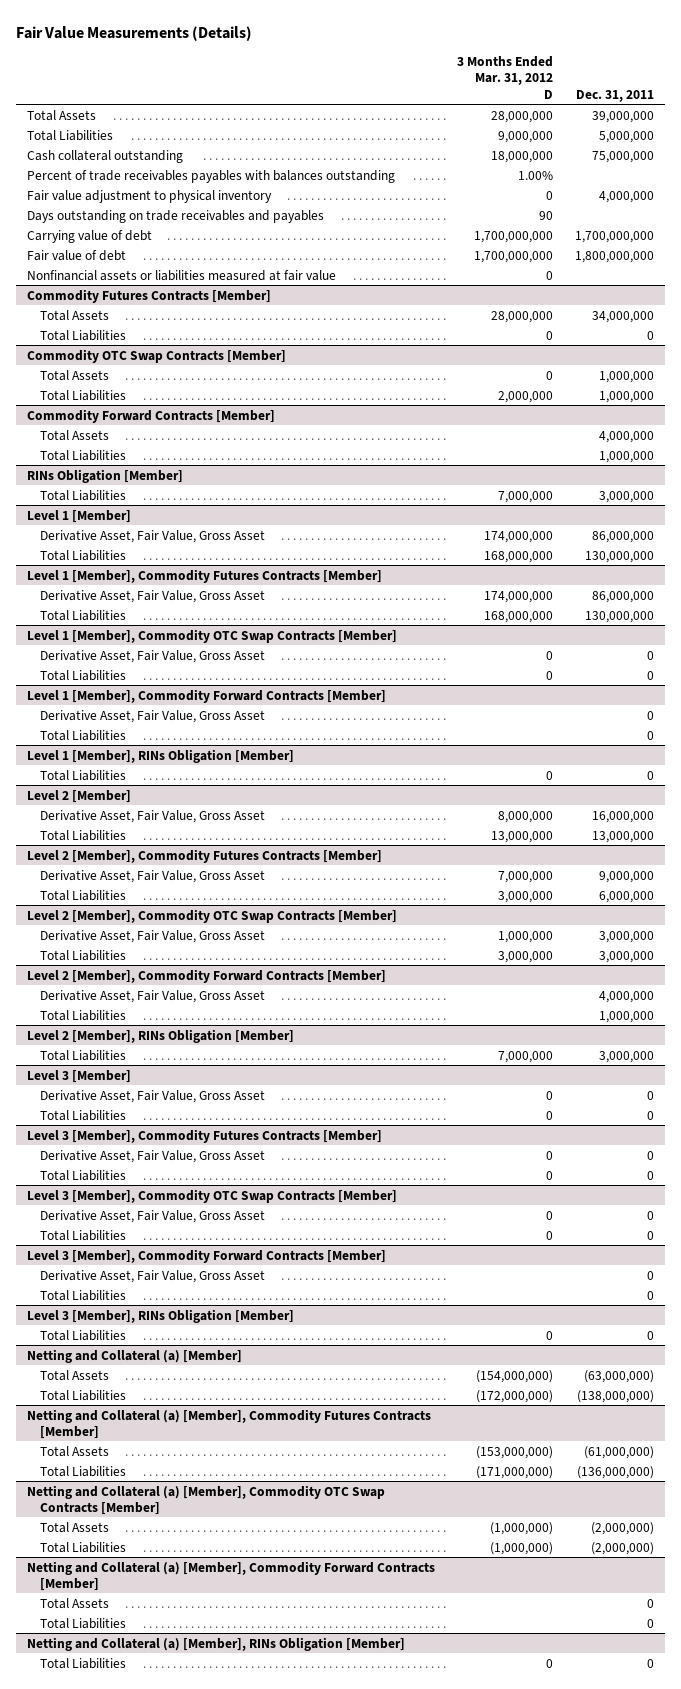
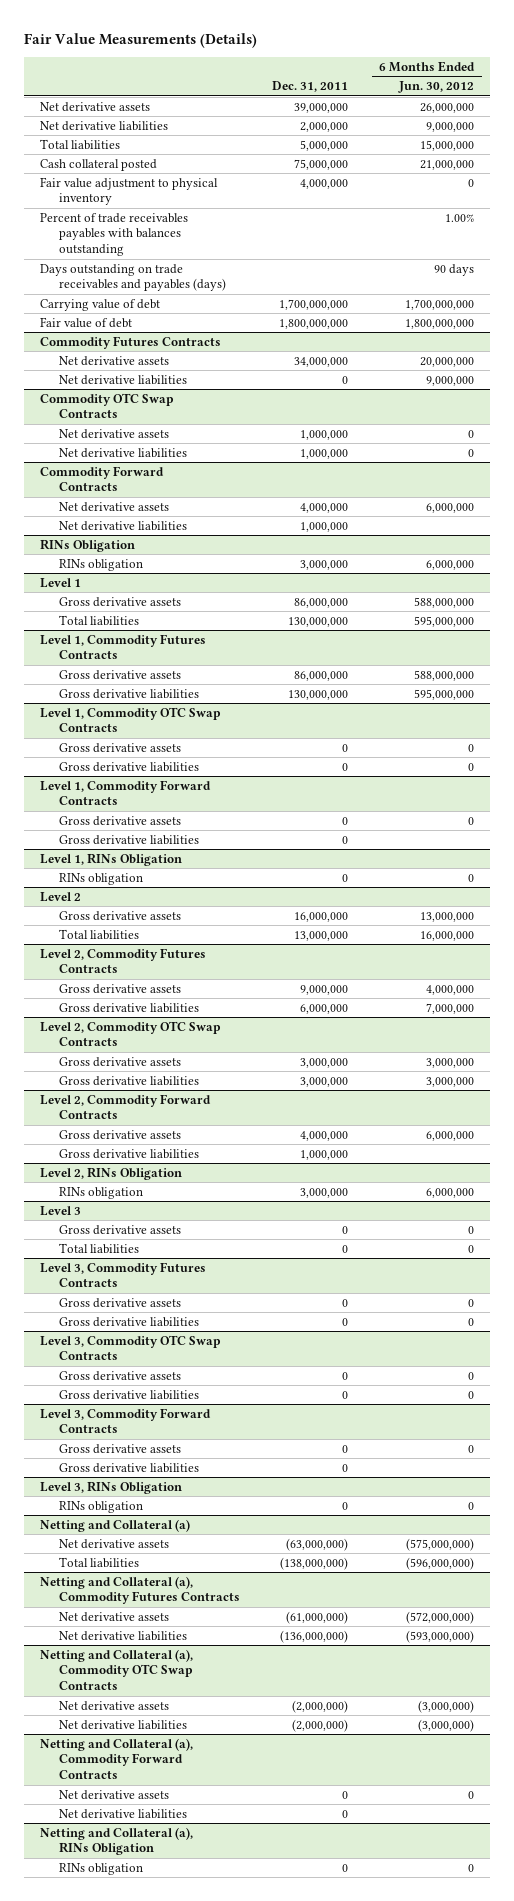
- | 3 Months Ended Mar. 31, 2012 D | Dec. 31, 2011
+ | Dec. 31, 2011 | 6 Months Ended Jun. 30, 2012
- Total Assets | 28,000,000 | 39,000,000
- Total Liabilities | 9,000,000 | 5,000,000
- Cash collateral outstanding | 18,000,000 | 75,000,000
+ Net derivative assets | 39,000,000 | 26,000,000
+ Net derivative liabilities | 2,000,000 | 9,000,000
+ Total liabilities | 5,000,000 | 15,000,000
+ Cash collateral posted | 75,000,000 | 21,000,000
- Days outstanding on trade receivables and payables | 90 |
moved down: Percent of trade receivables payables with balances outstanding | | 1.00%
+ Days outstanding on trade receivables and payables (days) | | 90 days
- Nonfinancial assets or liabilities measured at fair value | 0 |
- Commodity Futures Contracts [Member]
- Total Assets | 28,000,000 | 34,000,000
- Total Liabilities | 0 | 0
- Commodity OTC Swap Contracts [Member]
- Total Assets | 0 | 1,000,000
- Total Liabilities | 2,000,000 | 1,000,000
- Commodity Forward Contracts [Member]
- Total Assets | | 4,000,000
- Total Liabilities | | 1,000,000
- RINs Obligation [Member]
- Total Liabilities | 7,000,000 | 3,000,000
- Level 1 [Member]
- Derivative Asset, Fair Value, Gross Asset | 174,000,000 | 86,000,000
- Total Liabilities | 168,000,000 | 130,000,000
- Level 1 [Member], Commodity Futures Contracts [Member]
- Derivative Asset, Fair Value, Gross Asset | 174,000,000 | 86,000,000
- Total Liabilities | 168,000,000 | 130,000,000
- Level 1 [Member], Commodity OTC Swap Contracts [Member]
- Derivative Asset, Fair Value, Gross Asset | 0 | 0
- Total Liabilities | 0 | 0
- Level 1 [Member], Commodity Forward Contracts [Member]
- Derivative Asset, Fair Value, Gross Asset | | 0
- Total Liabilities | | 0
- Level 1 [Member], RINs Obligation [Member]
- Total Liabilities | 0 | 0
- Level 2 [Member]
- Derivative Asset, Fair Value, Gross Asset | 8,000,000 | 16,000,000
- Total Liabilities | 13,000,000 | 13,000,000
- Level 2 [Member], Commodity Futures Contracts [Member]
- Derivative Asset, Fair Value, Gross Asset | 7,000,000 | 9,000,000
- Total Liabilities | 3,000,000 | 6,000,000
- Level 2 [Member], Commodity OTC Swap Contracts [Member]
- Derivative Asset, Fair Value, Gross Asset | 1,000,000 | 3,000,000
- Total Liabilities | 3,000,000 | 3,000,000
- Level 2 [Member], Commodity Forward Contracts [Member]
- Derivative Asset, Fair Value, Gross Asset | | 4,000,000
- Total Liabilities | | 1,000,000
- Level 2 [Member], RINs Obligation [Member]
- Total Liabilities | 7,000,000 | 3,000,000
- Level 3 [Member]
- Derivative Asset, Fair Value, Gross Asset | 0 | 0
- Total Liabilities | 0 | 0
- Level 3 [Member], Commodity Futures Contracts [Member]
- Derivative Asset, Fair Value, Gross Asset | 0 | 0
- Total Liabilities | 0 | 0
- Level 3 [Member], Commodity OTC Swap Contracts [Member]
- Derivative Asset, Fair Value, Gross Asset | 0 | 0
- Total Liabilities | 0 | 0
- Level 3 [Member], Commodity Forward Contracts [Member]
- Derivative Asset, Fair Value, Gross Asset | | 0
- Total Liabilities | | 0
- Level 3 [Member], RINs Obligation [Member]
- Total Liabilities | 0 | 0
- Netting and Collateral (a) [Member]
- Total Assets | (154,000,000) | (63,000,000)
- Total Liabilities | (172,000,000) | (138,000,000)
- Netting and Collateral (a) [Member], Commodity Futures Contracts [Member]
- Total Assets | (153,000,000) | (61,000,000)
- Total Liabilities | (171,000,000) | (136,000,000)
- Netting and Collateral (a) [Member], Commodity OTC Swap Contracts [Member]
- Total Assets | (1,000,000) | (2,000,000)
- Total Liabilities | (1,000,000) | (2,000,000)
- Netting and Collateral (a) [Member], Commodity Forward Contracts [Member]
- Total Assets | | 0
- Total Liabilities | | 0
- Netting and Collateral (a) [Member], RINs Obligation [Member]
- Total Liabilities | 0 | 0
+ Commodity Futures Contracts
+ Net derivative assets | 34,000,000 | 20,000,000
+ Net derivative liabilities | 0 | 9,000,000
+ Commodity OTC Swap Contracts
+ Net derivative assets | 1,000,000 | 0
+ Net derivative liabilities | 1,000,000 | 0
+ Commodity Forward Contracts
+ Net derivative assets | 4,000,000 | 6,000,000
+ Net derivative liabilities | 1,000,000 |
+ RINs Obligation
+ RINs obligation | 3,000,000 | 6,000,000
+ Level 1
+ Gross derivative assets | 86,000,000 | 588,000,000
+ Total liabilities | 130,000,000 | 595,000,000
+ Level 1, Commodity Futures Contracts
+ Gross derivative assets | 86,000,000 | 588,000,000
+ Gross derivative liabilities | 130,000,000 | 595,000,000
+ Level 1, Commodity OTC Swap Contracts
+ Gross derivative assets | 0 | 0
+ Gross derivative liabilities | 0 | 0
+ Level 1, Commodity Forward Contracts
+ Gross derivative assets | 0 | 0
+ Gross derivative liabilities | 0 |
+ Level 1, RINs Obligation
+ RINs obligation | 0 | 0
+ Level 2
+ Gross derivative assets | 16,000,000 | 13,000,000
+ Total liabilities | 13,000,000 | 16,000,000
+ Level 2, Commodity Futures Contracts
+ Gross derivative assets | 9,000,000 | 4,000,000
+ Gross derivative liabilities | 6,000,000 | 7,000,000
+ Level 2, Commodity OTC Swap Contracts
+ Gross derivative assets | 3,000,000 | 3,000,000
+ Gross derivative liabilities | 3,000,000 | 3,000,000
+ Level 2, Commodity Forward Contracts
+ Gross derivative assets | 4,000,000 | 6,000,000
+ Gross derivative liabilities | 1,000,000 |
+ Level 2, RINs Obligation
+ RINs obligation | 3,000,000 | 6,000,000
+ Level 3
+ Gross derivative assets | 0 | 0
+ Total liabilities | 0 | 0
+ Level 3, Commodity Futures Contracts
+ Gross derivative assets | 0 | 0
+ Gross derivative liabilities | 0 | 0
+ Level 3, Commodity OTC Swap Contracts
+ Gross derivative assets | 0 | 0
+ Gross derivative liabilities | 0 | 0
+ Level 3, Commodity Forward Contracts
+ Gross derivative assets | 0 | 0
+ Gross derivative liabilities | 0 |
+ Level 3, RINs Obligation
+ RINs obligation | 0 | 0
+ Netting and Collateral (a)
+ Net derivative assets | (63,000,000) | (575,000,000)
+ Total liabilities | (138,000,000) | (596,000,000)
+ Netting and Collateral (a), Commodity Futures Contracts
+ Net derivative assets | (61,000,000) | (572,000,000)
+ Net derivative liabilities | (136,000,000) | (593,000,000)
+ Netting and Collateral (a), Commodity OTC Swap Contracts
+ Net derivative assets | (2,000,000) | (3,000,000)
+ Net derivative liabilities | (2,000,000) | (3,000,000)
+ Netting and Collateral (a), Commodity Forward Contracts
+ Net derivative assets | 0 | 0
+ Net derivative liabilities | 0 |
+ Netting and Collateral (a), RINs Obligation
+ RINs obligation | 0 | 0

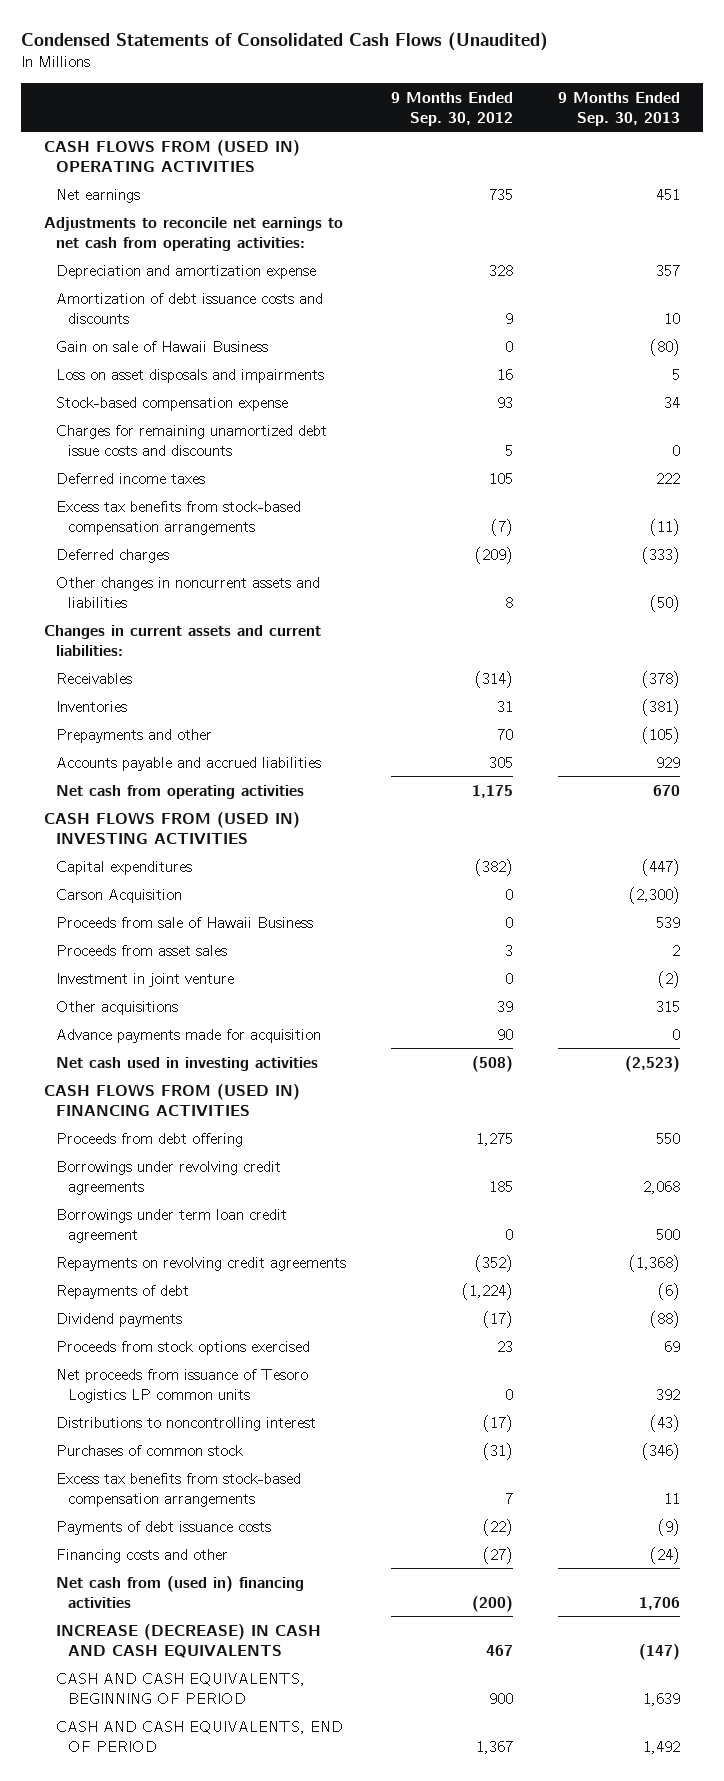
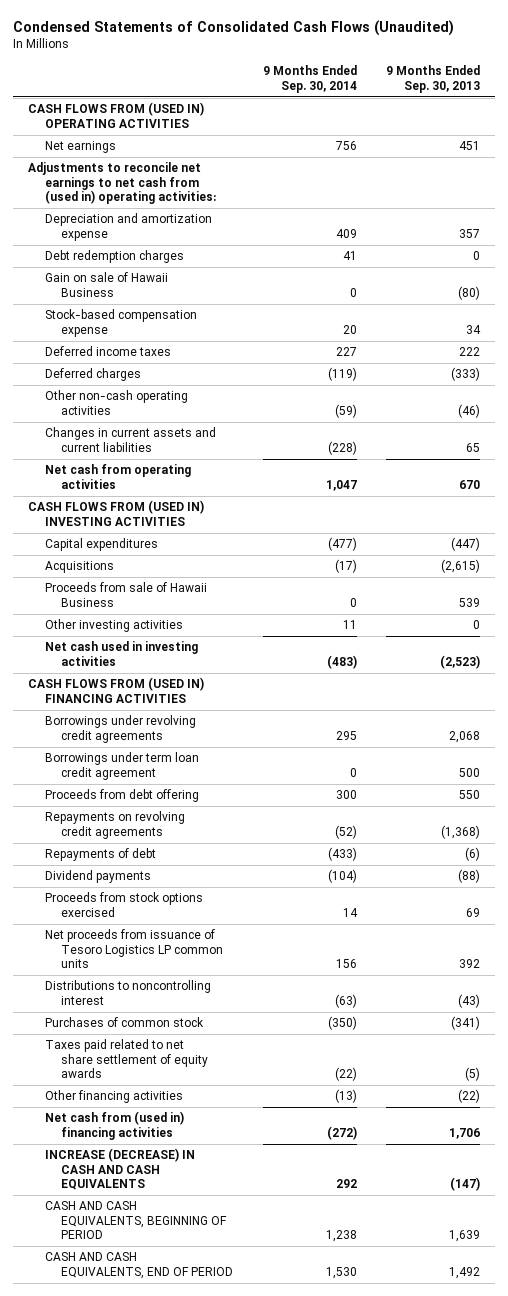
- | 9 Months Ended Sep. 30, 2012 | 9 Months Ended Sep. 30, 2013
+ | 9 Months Ended Sep. 30, 2014 | 9 Months Ended Sep. 30, 2013
- Adjustments to reconcile net earnings to net cash from operating activities:
+ Adjustments to reconcile net earnings to net cash from (used in) operating activities:
- Amortization of debt issuance costs and discounts | 9 | 10
+ Debt redemption charges | 41 | 0
- Loss on asset disposals and impairments | 16 | 5
- Charges for remaining unamortized debt issue costs and discounts | 5 | 0
- Excess tax benefits from stock-based compensation arrangements | (7) | (11)
- Other changes in noncurrent assets and liabilities | 8 | (50)
- Changes in current assets and current liabilities:
- Receivables | (314) | (378)
- Inventories | 31 | (381)
- Prepayments and other | 70 | (105)
- Accounts payable and accrued liabilities | 305 | 929
+ Other non-cash operating activities | (59) | (46)
+ Changes in current assets and current liabilities | (228) | 65
- Carson Acquisition | 0 | (2,300)
+ Acquisitions | (17) | (2,615)
- Proceeds from asset sales | 3 | 2
- Investment in joint venture | 0 | (2)
- Other acquisitions | 39 | 315
- Advance payments made for acquisition | 90 | 0
+ Other investing activities | 11 | 0
moved down: Proceeds from debt offering | 300 | 550
- Purchases of common stock | (31) | (346)
- Excess tax benefits from stock-based compensation arrangements | 7 | 11
- Payments of debt issuance costs | (22) | (9)
- Financing costs and other | (27) | (24)
+ Purchases of common stock | (350) | (341)
+ Taxes paid related to net share settlement of equity awards | (22) | (5)
+ Other financing activities | (13) | (22)

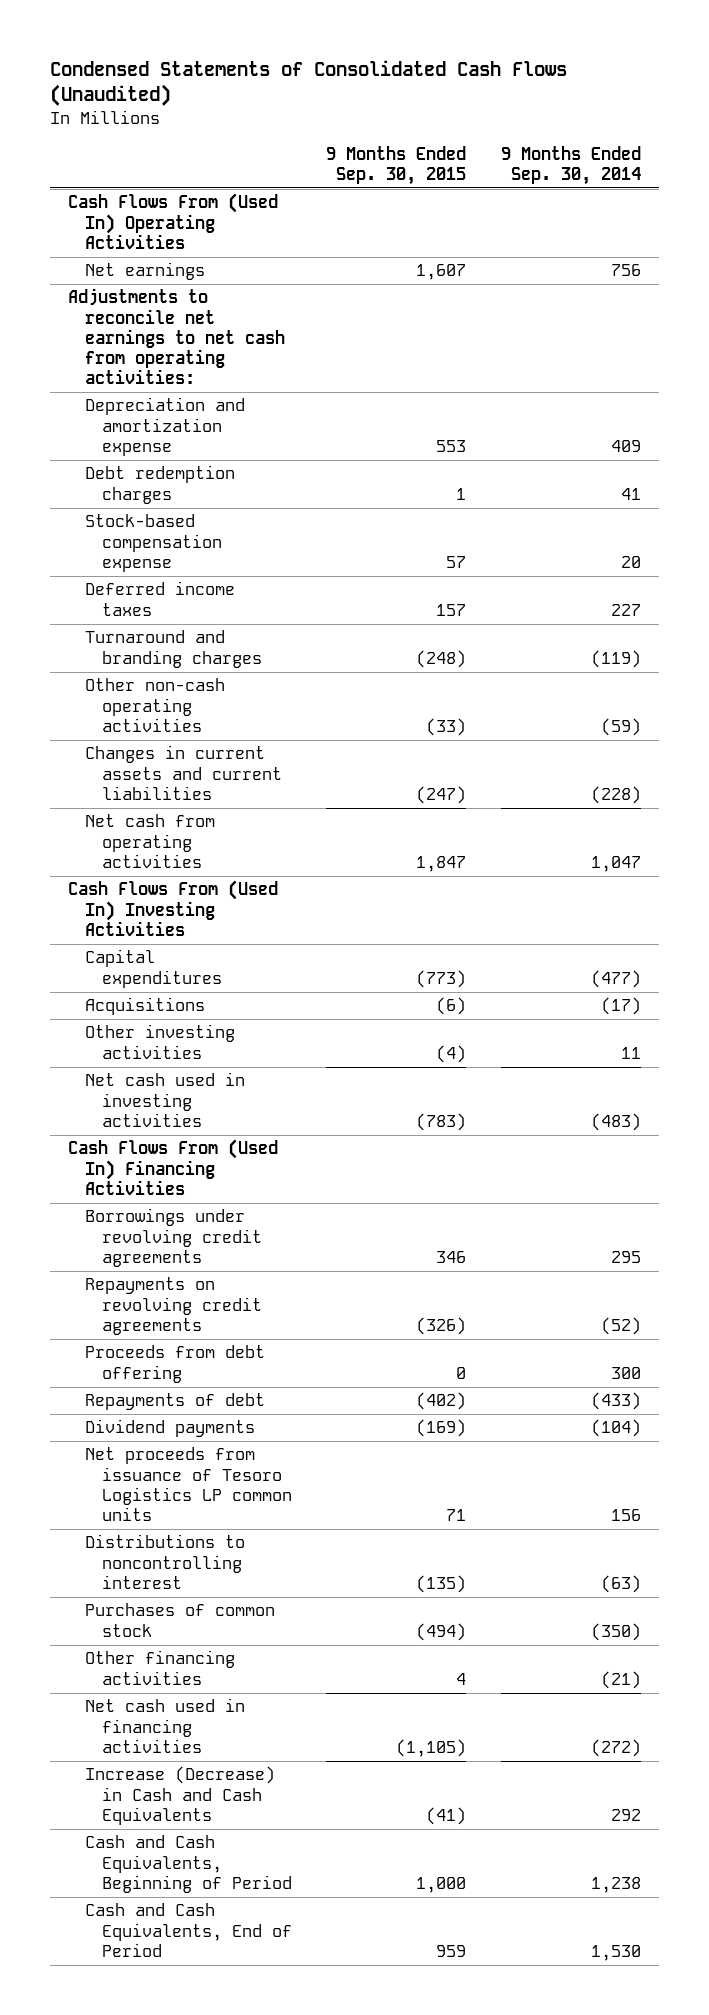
- | 9 Months Ended Sep. 30, 2014 | 9 Months Ended Sep. 30, 2013
+ | 9 Months Ended Sep. 30, 2015 | 9 Months Ended Sep. 30, 2014
- CASH FLOWS FROM (USED IN) OPERATING ACTIVITIES
+ Cash Flows From (Used In) Operating Activities
- Adjustments to reconcile net earnings to net cash from (used in) operating activities:
+ Adjustments to reconcile net earnings to net cash from operating activities:
- Gain on sale of Hawaii Business | 0 | (80)
- Deferred charges | (119) | (333)
+ Turnaround and branding charges | (248) | (119)
- CASH FLOWS FROM (USED IN) INVESTING ACTIVITIES
+ Cash Flows From (Used In) Investing Activities
- Proceeds from sale of Hawaii Business | 0 | 539
- CASH FLOWS FROM (USED IN) FINANCING ACTIVITIES
+ Cash Flows From (Used In) Financing Activities
- Borrowings under term loan credit agreement | 0 | 500
moved down: Proceeds from debt offering | 0 | 300
- Proceeds from stock options exercised | 14 | 69
- Taxes paid related to net share settlement of equity awards | (22) | (5)
- Other financing activities | (13) | (22)
- Net cash from (used in) financing activities | (272) | 1,706
- INCREASE (DECREASE) IN CASH AND CASH EQUIVALENTS | 292 | (147)
- CASH AND CASH EQUIVALENTS, BEGINNING OF PERIOD | 1,238 | 1,639
- CASH AND CASH EQUIVALENTS, END OF PERIOD | 1,530 | 1,492
+ Other financing activities | 4 | (21)
+ Net cash used in financing activities | (1,105) | (272)
+ Increase (Decrease) in Cash and Cash Equivalents | (41) | 292
+ Cash and Cash Equivalents, Beginning of Period | 1,000 | 1,238
+ Cash and Cash Equivalents, End of Period | 959 | 1,530

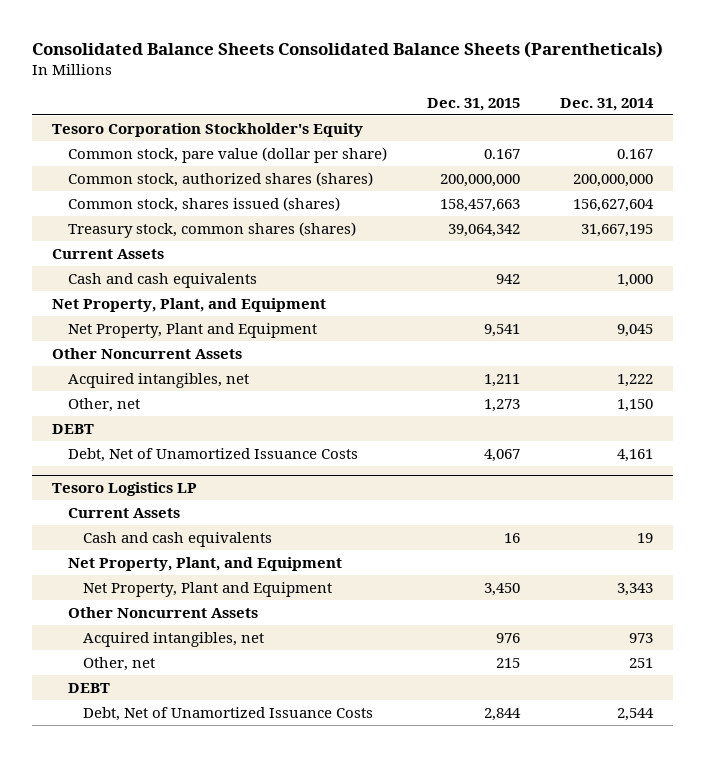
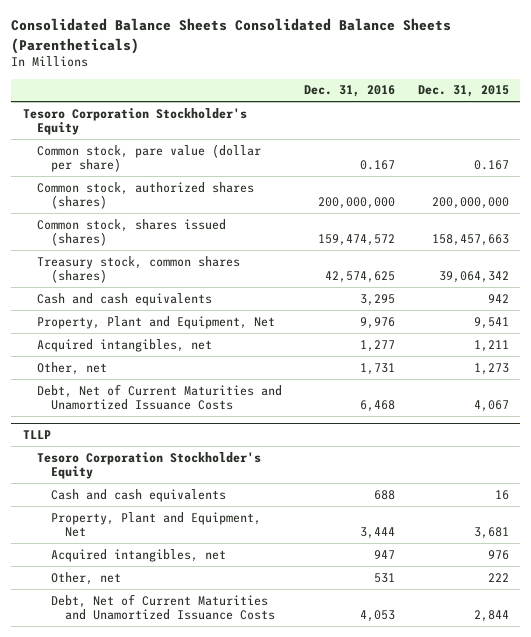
- | Dec. 31, 2015 | Dec. 31, 2014
+ | Dec. 31, 2016 | Dec. 31, 2015
- Current Assets
- Net Property, Plant, and Equipment
- Net Property, Plant and Equipment | 9,541 | 9,045
- Other Noncurrent Assets
+ Property, Plant and Equipment, Net | 9,976 | 9,541
- DEBT
- Debt, Net of Unamortized Issuance Costs | 4,067 | 4,161
- Tesoro Logistics LP
- Current Assets
+ Debt, Net of Current Maturities and Unamortized Issuance Costs | 6,468 | 4,067
+ TLLP
+ Tesoro Corporation Stockholder's Equity
- Net Property, Plant, and Equipment
- Net Property, Plant and Equipment | 3,450 | 3,343
- Other Noncurrent Assets
+ Property, Plant and Equipment, Net | 3,444 | 3,681
- Other, net | 215 | 251
- DEBT
- Debt, Net of Unamortized Issuance Costs | 2,844 | 2,544
+ Other, net | 531 | 222
+ Debt, Net of Current Maturities and Unamortized Issuance Costs | 4,053 | 2,844

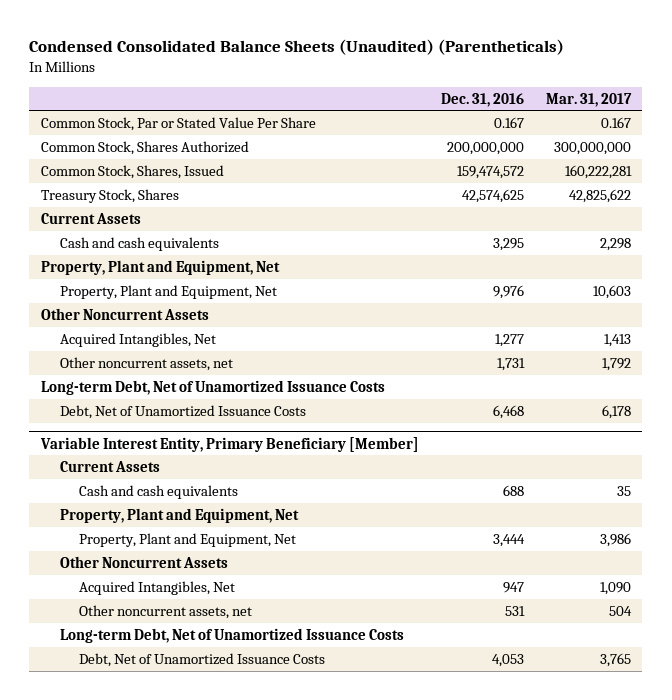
- Consolidated Balance Sheets Consolidated Balance Sheets (Parentheticals)
+ Condensed Consolidated Balance Sheets (Unaudited) (Parentheticals)
- | Dec. 31, 2016 | Dec. 31, 2015
+ | Dec. 31, 2016 | Mar. 31, 2017
- Tesoro Corporation Stockholder's Equity
- Common stock, pare value (dollar per share) | 0.167 | 0.167
- Common stock, authorized shares (shares) | 200,000,000 | 200,000,000
- Common stock, shares issued (shares) | 159,474,572 | 158,457,663
- Treasury stock, common shares (shares) | 42,574,625 | 39,064,342
+ Common Stock, Par or Stated Value Per Share | 0.167 | 0.167
+ Common Stock, Shares Authorized | 200,000,000 | 300,000,000
+ Common Stock, Shares, Issued | 159,474,572 | 160,222,281
+ Treasury Stock, Shares | 42,574,625 | 42,825,622
+ Current Assets
+ Property, Plant and Equipment, Net
- Acquired intangibles, net | 1,277 | 1,211
- Other, net | 1,731 | 1,273
- Debt, Net of Current Maturities and Unamortized Issuance Costs | 6,468 | 4,067
- TLLP
- Tesoro Corporation Stockholder's Equity
+ Other Noncurrent Assets
+ Acquired Intangibles, Net | 1,277 | 1,413
+ Other noncurrent assets, net | 1,731 | 1,792
+ Long-term Debt, Net of Unamortized Issuance Costs
+ Debt, Net of Unamortized Issuance Costs | 6,468 | 6,178
+ Variable Interest Entity, Primary Beneficiary [Member]
+ Current Assets
+ Property, Plant and Equipment, Net
- Acquired intangibles, net | 947 | 976
- Other, net | 531 | 222
- Debt, Net of Current Maturities and Unamortized Issuance Costs | 4,053 | 2,844
+ Other Noncurrent Assets
+ Acquired Intangibles, Net | 947 | 1,090
+ Other noncurrent assets, net | 531 | 504
+ Long-term Debt, Net of Unamortized Issuance Costs
+ Debt, Net of Unamortized Issuance Costs | 4,053 | 3,765

